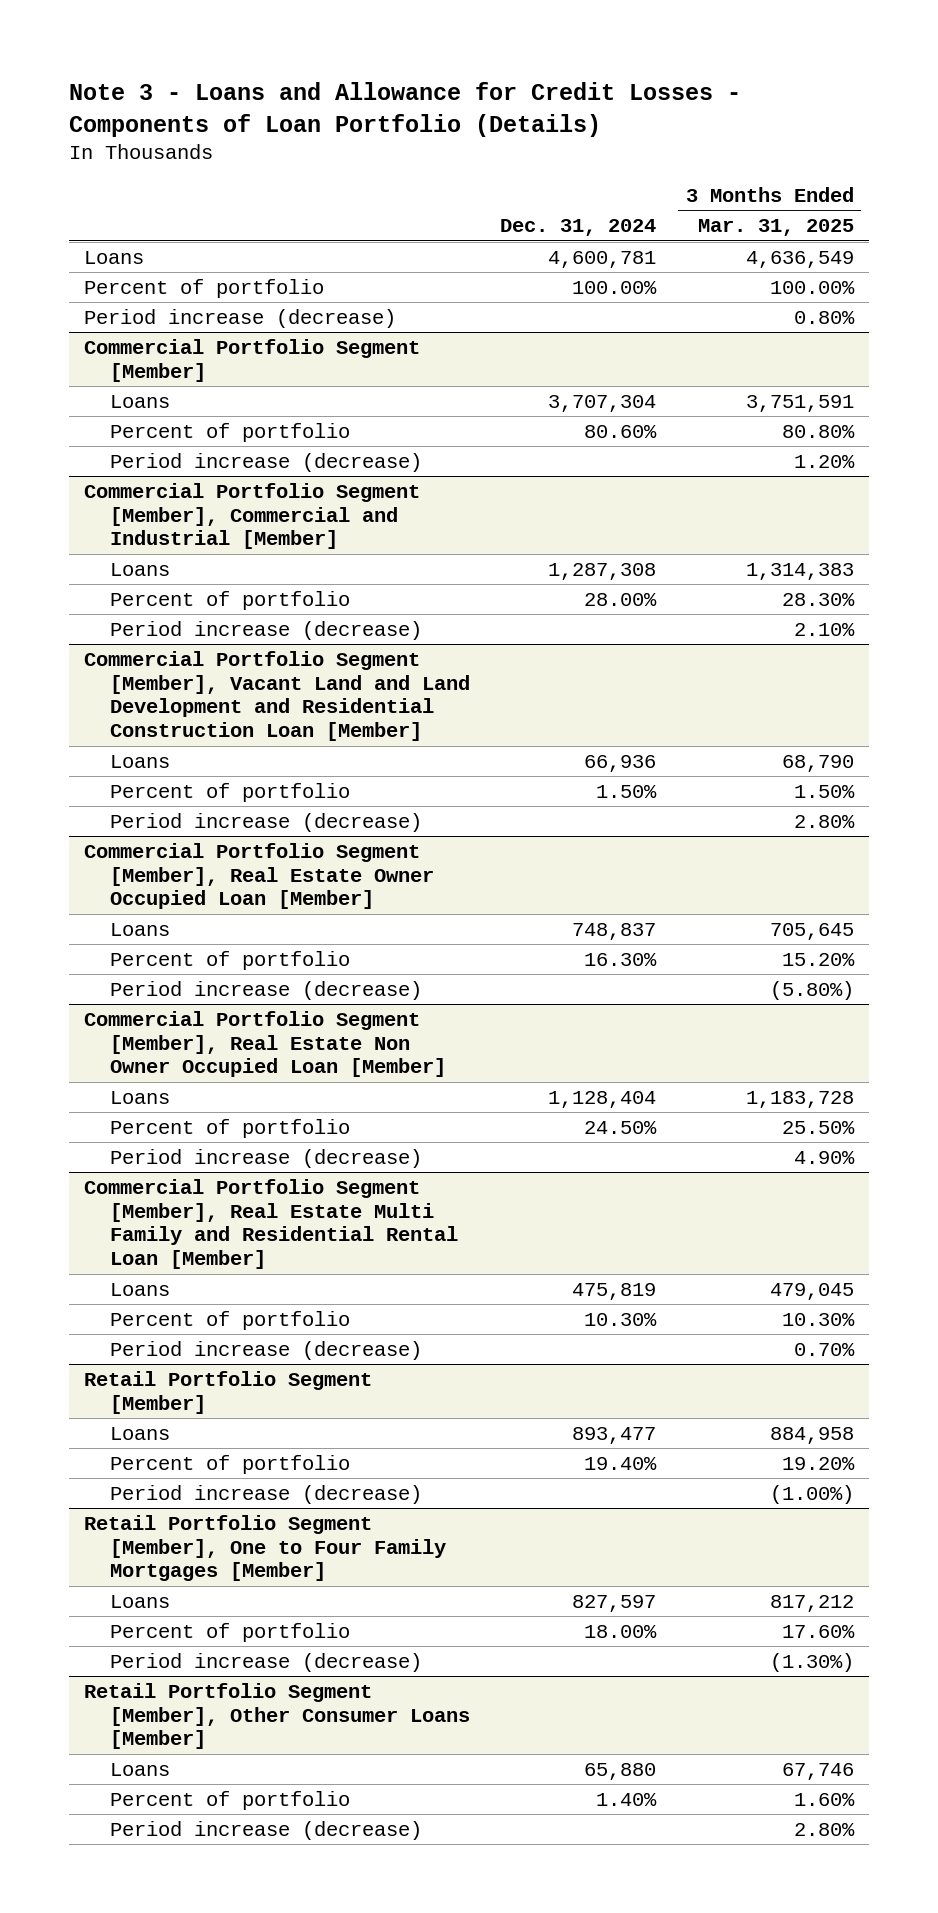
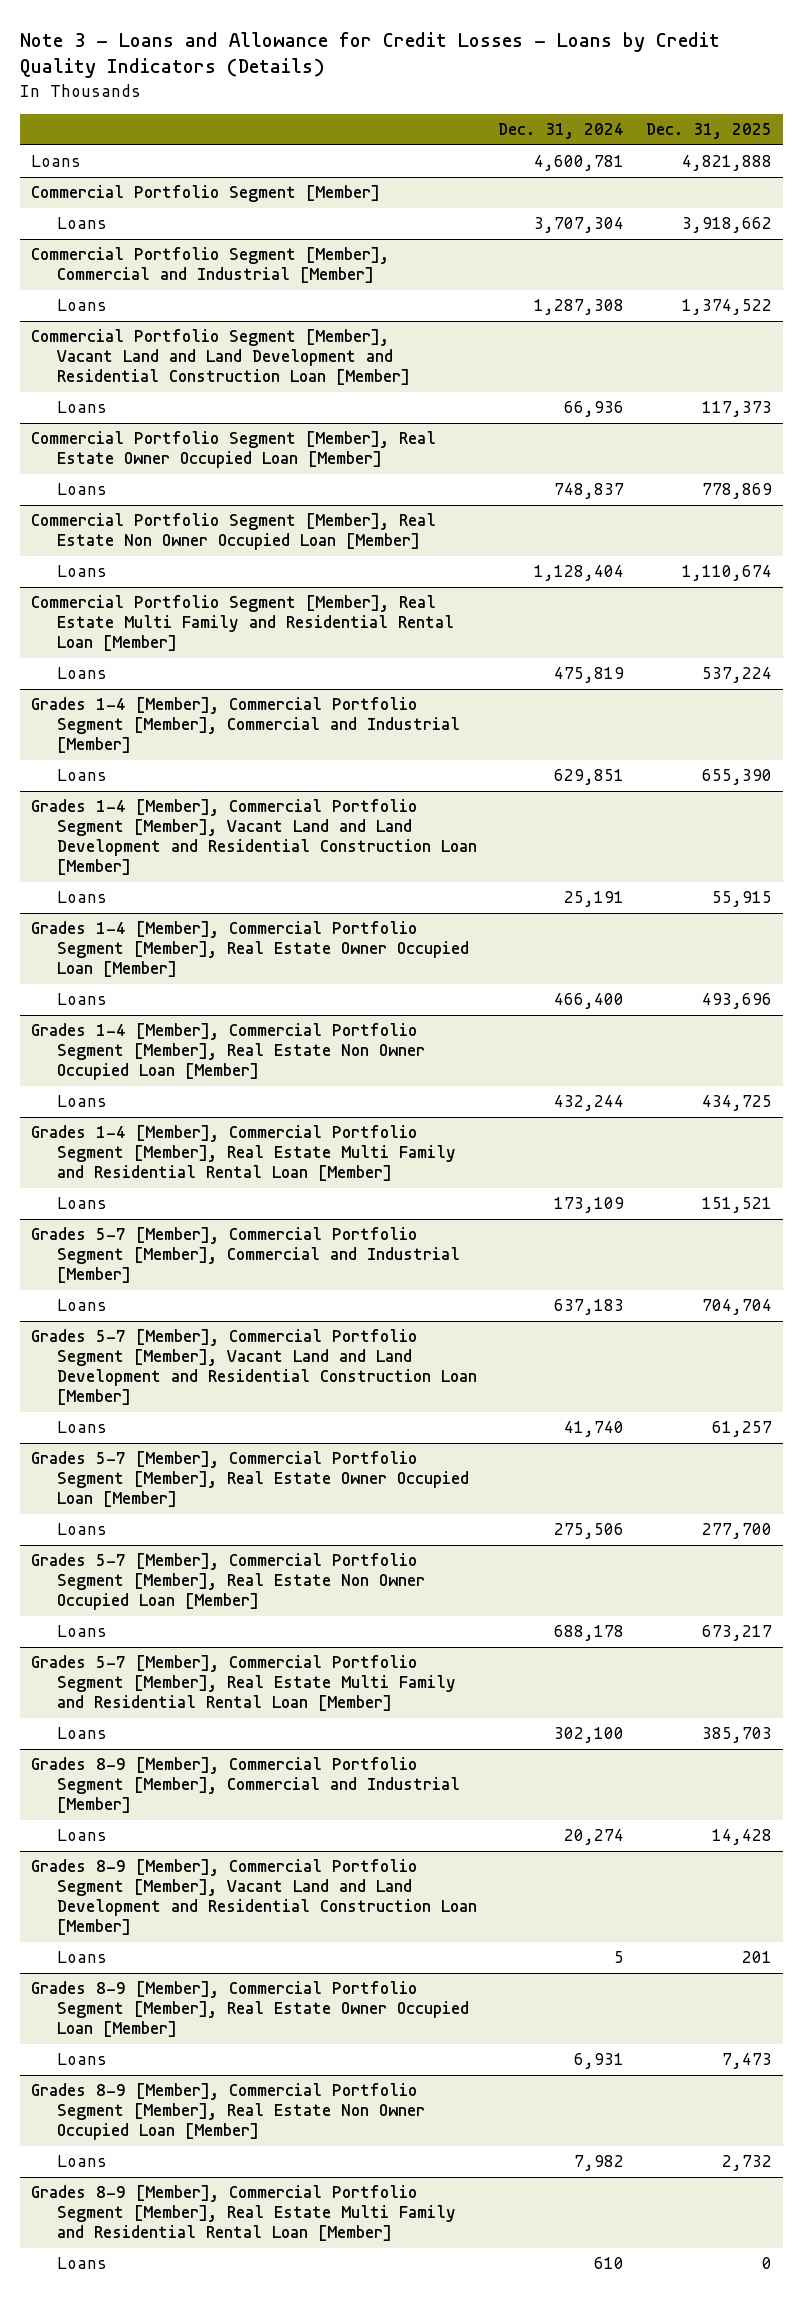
- Note 3 - Loans and Allowance for Credit Losses - Components of Loan Portfolio (Details)
+ Note 3 - Loans and Allowance for Credit Losses - Loans by Credit Quality Indicators (Details)
- | Dec. 31, 2024 | 3 Months Ended Mar. 31, 2025
+ | Dec. 31, 2024 | Dec. 31, 2025
- Percent of portfolio | 100.00% | 100.00%
- Period increase (decrease) | | 0.80%
@ Commercial Portfolio Segment [Member]
- Percent of portfolio | 80.60% | 80.80%
- Period increase (decrease) | | 1.20%
@ Commercial Portfolio Segment [Member], Commercial and Industrial [Member]
- Percent of portfolio | 28.00% | 28.30%
- Period increase (decrease) | | 2.10%
@ Commercial Portfolio Segment [Member], Vacant Land and Land Development and Residential Construction Loan [Member]
- Percent of portfolio | 1.50% | 1.50%
- Period increase (decrease) | | 2.80%
@ Commercial Portfolio Segment [Member], Real Estate Owner Occupied Loan [Member]
- Percent of portfolio | 16.30% | 15.20%
- Period increase (decrease) | | (5.80%)
@ Commercial Portfolio Segment [Member], Real Estate Non Owner Occupied Loan [Member]
- Percent of portfolio | 24.50% | 25.50%
- Period increase (decrease) | | 4.90%
@ Commercial Portfolio Segment [Member], Real Estate Multi Family and Residential Rental Loan [Member]
- Percent of portfolio | 10.30% | 10.30%
- Period increase (decrease) | | 0.70%
- Retail Portfolio Segment [Member]
- Loans | 893,477 | 884,958
- Percent of portfolio | 19.40% | 19.20%
- Period increase (decrease) | | (1.00%)
- Retail Portfolio Segment [Member], One to Four Family Mortgages [Member]
- Loans | 827,597 | 817,212
- Percent of portfolio | 18.00% | 17.60%
- Period increase (decrease) | | (1.30%)
- Retail Portfolio Segment [Member], Other Consumer Loans [Member]
- Loans | 65,880 | 67,746
- Percent of portfolio | 1.40% | 1.60%
- Period increase (decrease) | | 2.80%
+ Grades 1-4 [Member], Commercial Portfolio Segment [Member], Commercial and Industrial [Member]
+ Loans | 629,851 | 655,390
+ Grades 1-4 [Member], Commercial Portfolio Segment [Member], Vacant Land and Land Development and Residential Construction Loan [Member]
+ Loans | 25,191 | 55,915
+ Grades 1-4 [Member], Commercial Portfolio Segment [Member], Real Estate Owner Occupied Loan [Member]
+ Loans | 466,400 | 493,696
+ Grades 1-4 [Member], Commercial Portfolio Segment [Member], Real Estate Non Owner Occupied Loan [Member]
+ Loans | 432,244 | 434,725
+ Grades 1-4 [Member], Commercial Portfolio Segment [Member], Real Estate Multi Family and Residential Rental Loan [Member]
+ Loans | 173,109 | 151,521
+ Grades 5-7 [Member], Commercial Portfolio Segment [Member], Commercial and Industrial [Member]
+ Loans | 637,183 | 704,704
+ Grades 5-7 [Member], Commercial Portfolio Segment [Member], Vacant Land and Land Development and Residential Construction Loan [Member]
+ Loans | 41,740 | 61,257
+ Grades 5-7 [Member], Commercial Portfolio Segment [Member], Real Estate Owner Occupied Loan [Member]
+ Loans | 275,506 | 277,700
+ Grades 5-7 [Member], Commercial Portfolio Segment [Member], Real Estate Non Owner Occupied Loan [Member]
+ Loans | 688,178 | 673,217
+ Grades 5-7 [Member], Commercial Portfolio Segment [Member], Real Estate Multi Family and Residential Rental Loan [Member]
+ Loans | 302,100 | 385,703
+ Grades 8-9 [Member], Commercial Portfolio Segment [Member], Commercial and Industrial [Member]
+ Loans | 20,274 | 14,428
+ Grades 8-9 [Member], Commercial Portfolio Segment [Member], Vacant Land and Land Development and Residential Construction Loan [Member]
+ Loans | 5 | 201
+ Grades 8-9 [Member], Commercial Portfolio Segment [Member], Real Estate Owner Occupied Loan [Member]
+ Loans | 6,931 | 7,473
+ Grades 8-9 [Member], Commercial Portfolio Segment [Member], Real Estate Non Owner Occupied Loan [Member]
+ Loans | 7,982 | 2,732
+ Grades 8-9 [Member], Commercial Portfolio Segment [Member], Real Estate Multi Family and Residential Rental Loan [Member]
+ Loans | 610 | 0

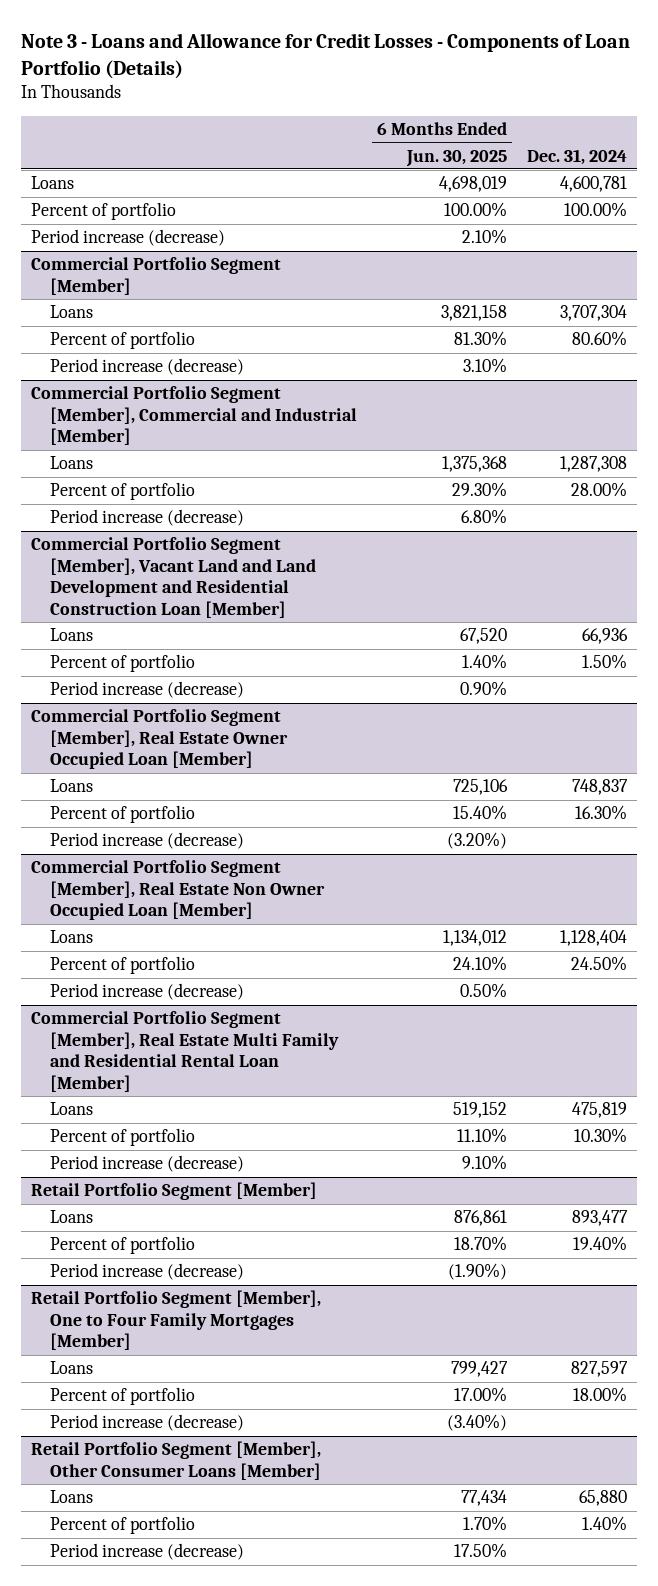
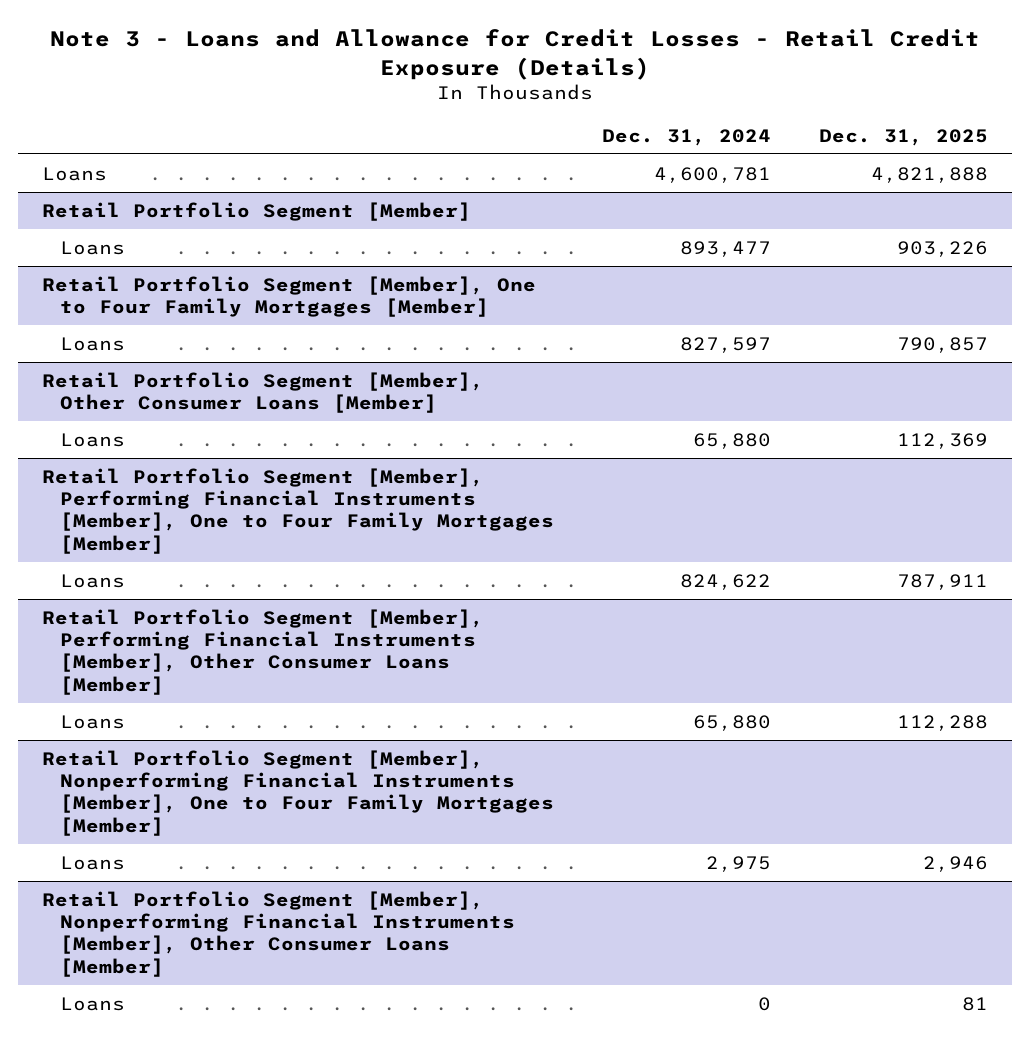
- Note 3 - Loans and Allowance for Credit Losses - Components of Loan Portfolio (Details)
+ Note 3 - Loans and Allowance for Credit Losses - Retail Credit Exposure (Details)
- | 6 Months Ended Jun. 30, 2025 | Dec. 31, 2024
+ | Dec. 31, 2024 | Dec. 31, 2025
- Percent of portfolio | 100.00% | 100.00%
- Period increase (decrease) | 2.10% |
- Commercial Portfolio Segment [Member]
- Loans | 3,821,158 | 3,707,304
- Percent of portfolio | 81.30% | 80.60%
- Period increase (decrease) | 3.10% |
- Commercial Portfolio Segment [Member], Commercial and Industrial [Member]
- Loans | 1,375,368 | 1,287,308
- Percent of portfolio | 29.30% | 28.00%
- Period increase (decrease) | 6.80% |
- Commercial Portfolio Segment [Member], Vacant Land and Land Development and Residential Construction Loan [Member]
- Loans | 67,520 | 66,936
- Percent of portfolio | 1.40% | 1.50%
- Period increase (decrease) | 0.90% |
- Commercial Portfolio Segment [Member], Real Estate Owner Occupied Loan [Member]
- Loans | 725,106 | 748,837
- Percent of portfolio | 15.40% | 16.30%
- Period increase (decrease) | (3.20%) |
- Commercial Portfolio Segment [Member], Real Estate Non Owner Occupied Loan [Member]
- Loans | 1,134,012 | 1,128,404
- Percent of portfolio | 24.10% | 24.50%
- Period increase (decrease) | 0.50% |
- Commercial Portfolio Segment [Member], Real Estate Multi Family and Residential Rental Loan [Member]
- Loans | 519,152 | 475,819
- Percent of portfolio | 11.10% | 10.30%
- Period increase (decrease) | 9.10% |
@ Retail Portfolio Segment [Member]
- Percent of portfolio | 18.70% | 19.40%
- Period increase (decrease) | (1.90%) |
@ Retail Portfolio Segment [Member], One to Four Family Mortgages [Member]
- Percent of portfolio | 17.00% | 18.00%
- Period increase (decrease) | (3.40%) |
@ Retail Portfolio Segment [Member], Other Consumer Loans [Member]
- Percent of portfolio | 1.70% | 1.40%
- Period increase (decrease) | 17.50% |
+ Retail Portfolio Segment [Member], Performing Financial Instruments [Member], One to Four Family Mortgages [Member]
+ Loans | 824,622 | 787,911
+ Retail Portfolio Segment [Member], Performing Financial Instruments [Member], Other Consumer Loans [Member]
+ Loans | 65,880 | 112,288
+ Retail Portfolio Segment [Member], Nonperforming Financial Instruments [Member], One to Four Family Mortgages [Member]
+ Loans | 2,975 | 2,946
+ Retail Portfolio Segment [Member], Nonperforming Financial Instruments [Member], Other Consumer Loans [Member]
+ Loans | 0 | 81

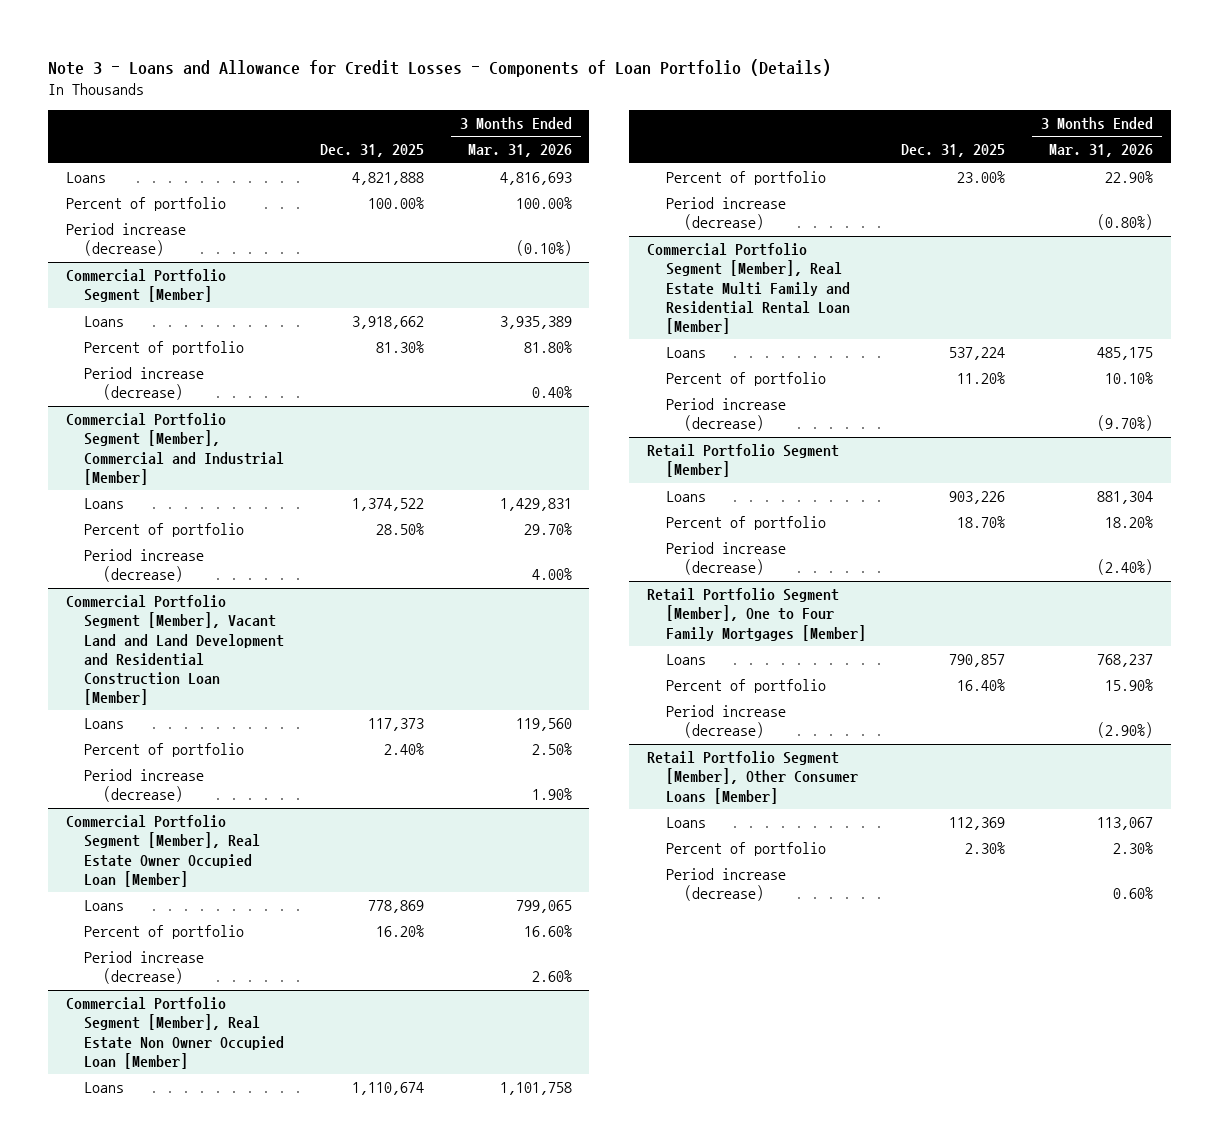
- Note 3 - Loans and Allowance for Credit Losses - Retail Credit Exposure (Details)
+ Note 3 - Loans and Allowance for Credit Losses - Components of Loan Portfolio (Details)
- | Dec. 31, 2024 | Dec. 31, 2025
+ | Dec. 31, 2025 | 3 Months Ended Mar. 31, 2026
+ Percent of portfolio | 100.00% | 100.00%
+ Period increase (decrease) | | (0.10%)
+ Commercial Portfolio Segment [Member]
+ Loans | 3,918,662 | 3,935,389
+ Percent of portfolio | 81.30% | 81.80%
+ Period increase (decrease) | | 0.40%
+ Commercial Portfolio Segment [Member], Commercial and Industrial [Member]
+ Loans | 1,374,522 | 1,429,831
+ Percent of portfolio | 28.50% | 29.70%
+ Period increase (decrease) | | 4.00%
+ Commercial Portfolio Segment [Member], Vacant Land and Land Development and Residential Construction Loan [Member]
+ Loans | 117,373 | 119,560
+ Percent of portfolio | 2.40% | 2.50%
+ Period increase (decrease) | | 1.90%
+ Commercial Portfolio Segment [Member], Real Estate Owner Occupied Loan [Member]
+ Loans | 778,869 | 799,065
+ Percent of portfolio | 16.20% | 16.60%
+ Period increase (decrease) | | 2.60%
+ Commercial Portfolio Segment [Member], Real Estate Non Owner Occupied Loan [Member]
+ Loans | 1,110,674 | 1,101,758
+ Percent of portfolio | 23.00% | 22.90%
+ Period increase (decrease) | | (0.80%)
+ Commercial Portfolio Segment [Member], Real Estate Multi Family and Residential Rental Loan [Member]
+ Loans | 537,224 | 485,175
+ Percent of portfolio | 11.20% | 10.10%
+ Period increase (decrease) | | (9.70%)
@ Retail Portfolio Segment [Member]
+ Percent of portfolio | 18.70% | 18.20%
+ Period increase (decrease) | | (2.40%)
@ Retail Portfolio Segment [Member], One to Four Family Mortgages [Member]
+ Percent of portfolio | 16.40% | 15.90%
+ Period increase (decrease) | | (2.90%)
- Retail Portfolio Segment [Member], Performing Financial Instruments [Member], One to Four Family Mortgages [Member]
- Loans | 824,622 | 787,911
- Retail Portfolio Segment [Member], Performing Financial Instruments [Member], Other Consumer Loans [Member]
- Loans | 65,880 | 112,288
- Retail Portfolio Segment [Member], Nonperforming Financial Instruments [Member], One to Four Family Mortgages [Member]
- Loans | 2,975 | 2,946
- Retail Portfolio Segment [Member], Nonperforming Financial Instruments [Member], Other Consumer Loans [Member]
- Loans | 0 | 81
@ Retail Portfolio Segment [Member], Other Consumer Loans [Member]
+ Percent of portfolio | 2.30% | 2.30%
+ Period increase (decrease) | | 0.60%

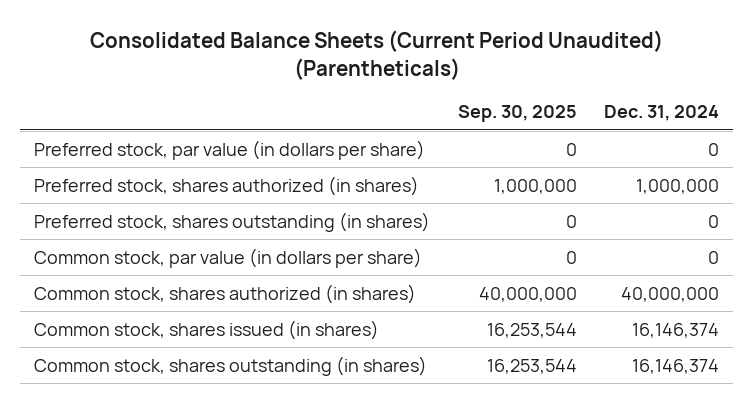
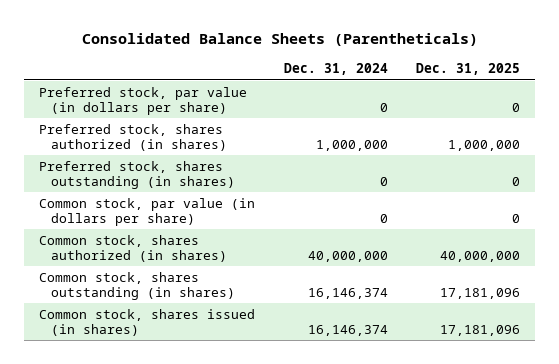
- Consolidated Balance Sheets (Current Period Unaudited) (Parentheticals)
+ Consolidated Balance Sheets (Parentheticals)
- | Sep. 30, 2025 | Dec. 31, 2024
+ | Dec. 31, 2024 | Dec. 31, 2025
moved down: Common stock, shares issued (in shares) | 16,146,374 | 17,181,096

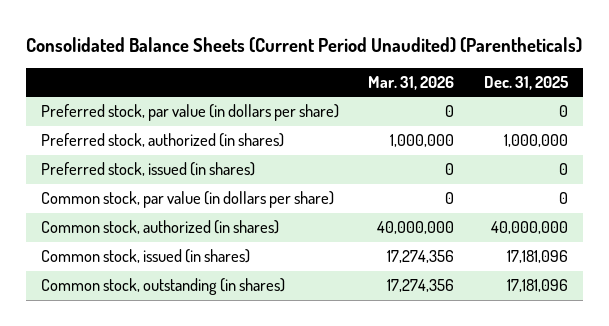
- Consolidated Balance Sheets (Parentheticals)
+ Consolidated Balance Sheets (Current Period Unaudited) (Parentheticals)
- | Dec. 31, 2024 | Dec. 31, 2025
+ | Mar. 31, 2026 | Dec. 31, 2025
- Preferred stock, shares authorized (in shares) | 1,000,000 | 1,000,000
- Preferred stock, shares outstanding (in shares) | 0 | 0
+ Preferred stock, authorized (in shares) | 1,000,000 | 1,000,000
+ Preferred stock, issued (in shares) | 0 | 0
- Common stock, shares authorized (in shares) | 40,000,000 | 40,000,000
- Common stock, shares outstanding (in shares) | 16,146,374 | 17,181,096
- Common stock, shares issued (in shares) | 16,146,374 | 17,181,096
+ Common stock, authorized (in shares) | 40,000,000 | 40,000,000
+ Common stock, issued (in shares) | 17,274,356 | 17,181,096
+ Common stock, outstanding (in shares) | 17,274,356 | 17,181,096

